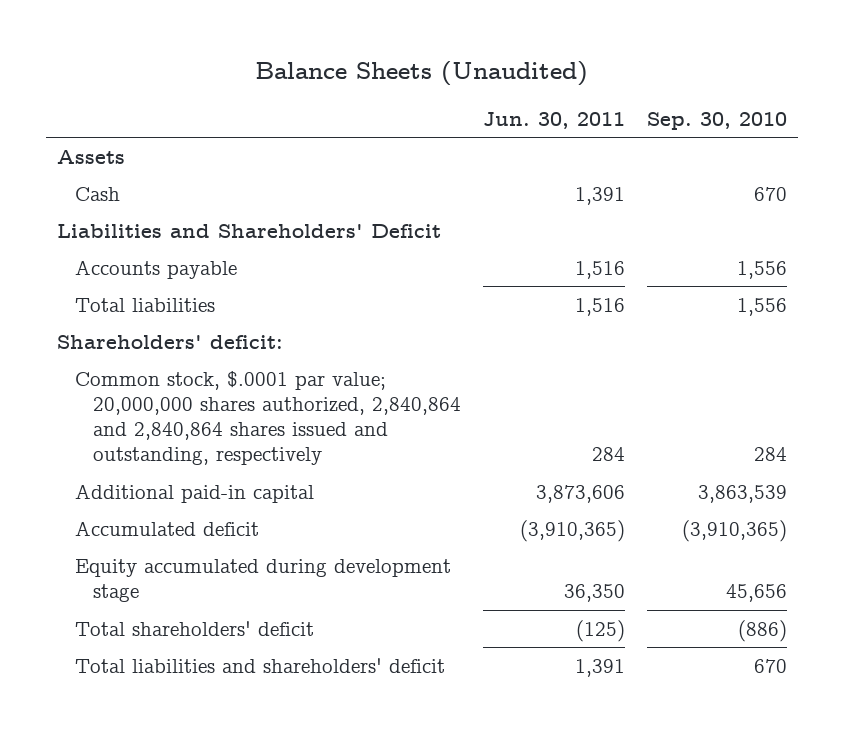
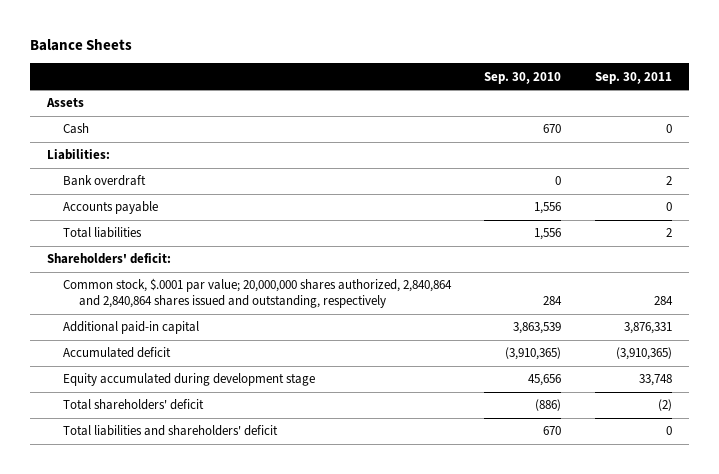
- Balance Sheets (Unaudited)
+ Balance Sheets
- | Jun. 30, 2011 | Sep. 30, 2010
+ | Sep. 30, 2010 | Sep. 30, 2011
- Liabilities and Shareholders' Deficit
+ Liabilities:
+ Bank overdraft | 0 | 2

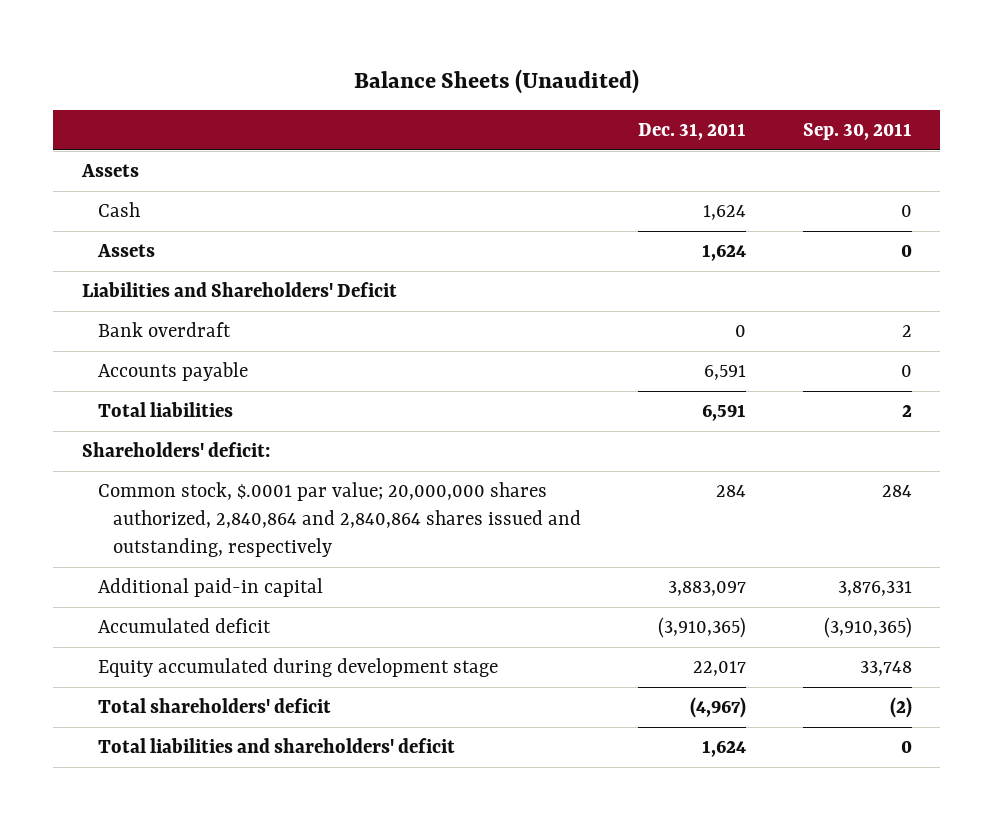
- Balance Sheets
+ Balance Sheets (Unaudited)
- | Sep. 30, 2010 | Sep. 30, 2011
+ | Dec. 31, 2011 | Sep. 30, 2011
- Liabilities:
+ Assets | 1,624 | 0
+ Liabilities and Shareholders' Deficit

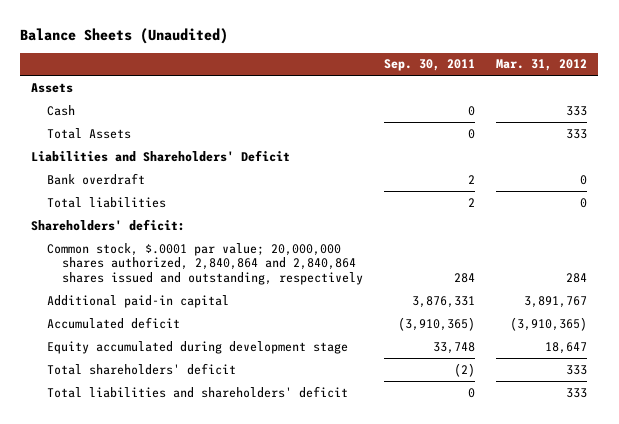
- | Dec. 31, 2011 | Sep. 30, 2011
+ | Sep. 30, 2011 | Mar. 31, 2012
- Assets | 1,624 | 0
+ Total Assets | 0 | 333
- Accounts payable | 6,591 | 0

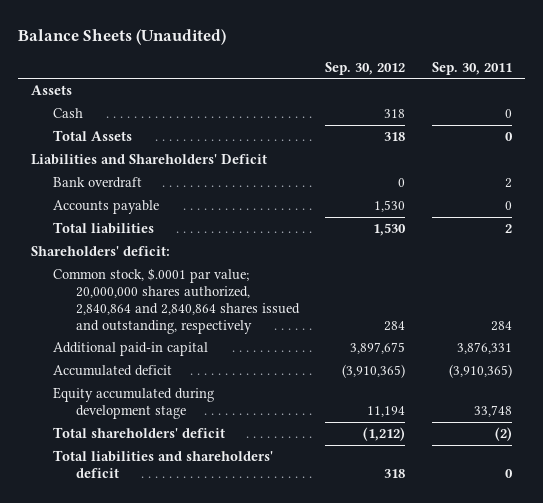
- | Sep. 30, 2011 | Mar. 31, 2012
+ | Sep. 30, 2012 | Sep. 30, 2011
+ Accounts payable | 1,530 | 0

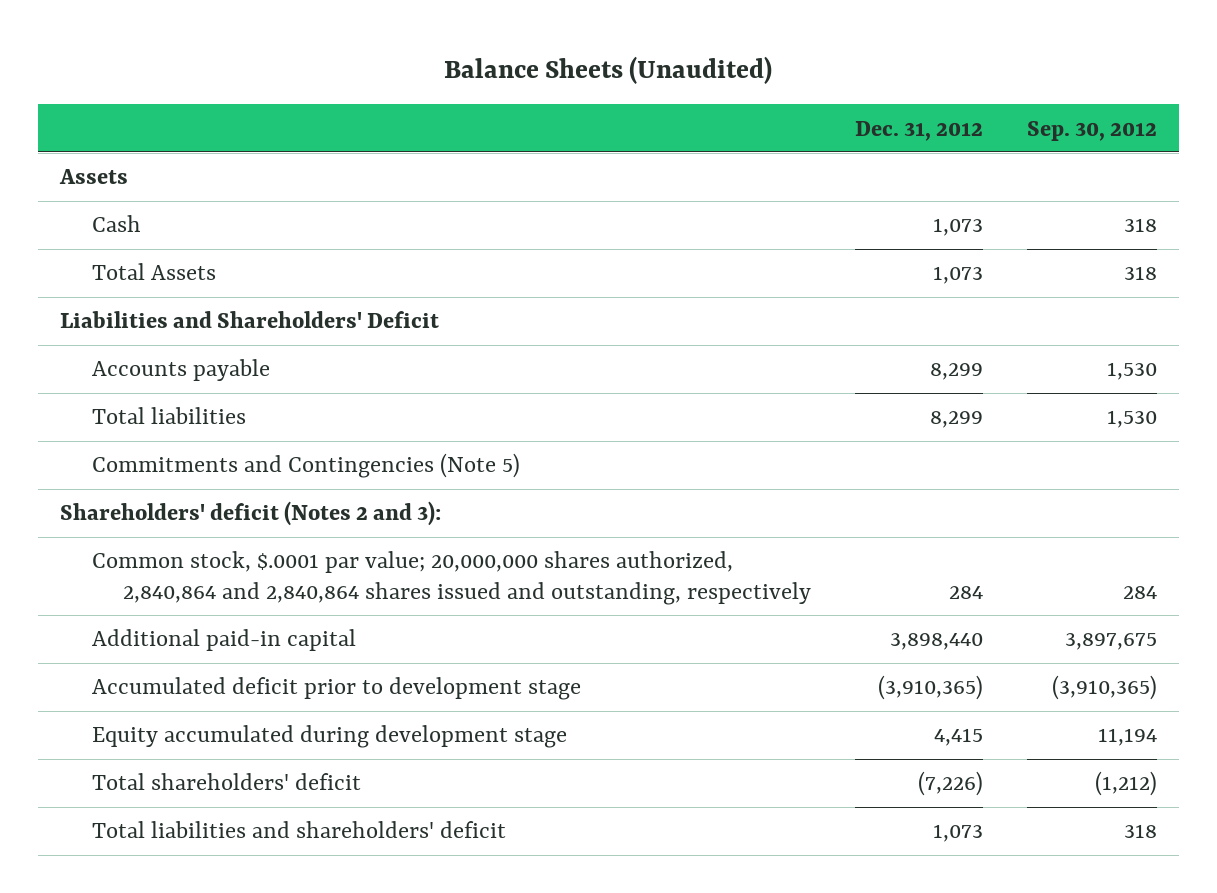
- | Sep. 30, 2012 | Sep. 30, 2011
+ | Dec. 31, 2012 | Sep. 30, 2012
- Bank overdraft | 0 | 2
- Shareholders' deficit:
+ Commitments and Contingencies (Note 5)
+ Shareholders' deficit (Notes 2 and 3):
- Accumulated deficit | (3,910,365) | (3,910,365)
+ Accumulated deficit prior to development stage | (3,910,365) | (3,910,365)

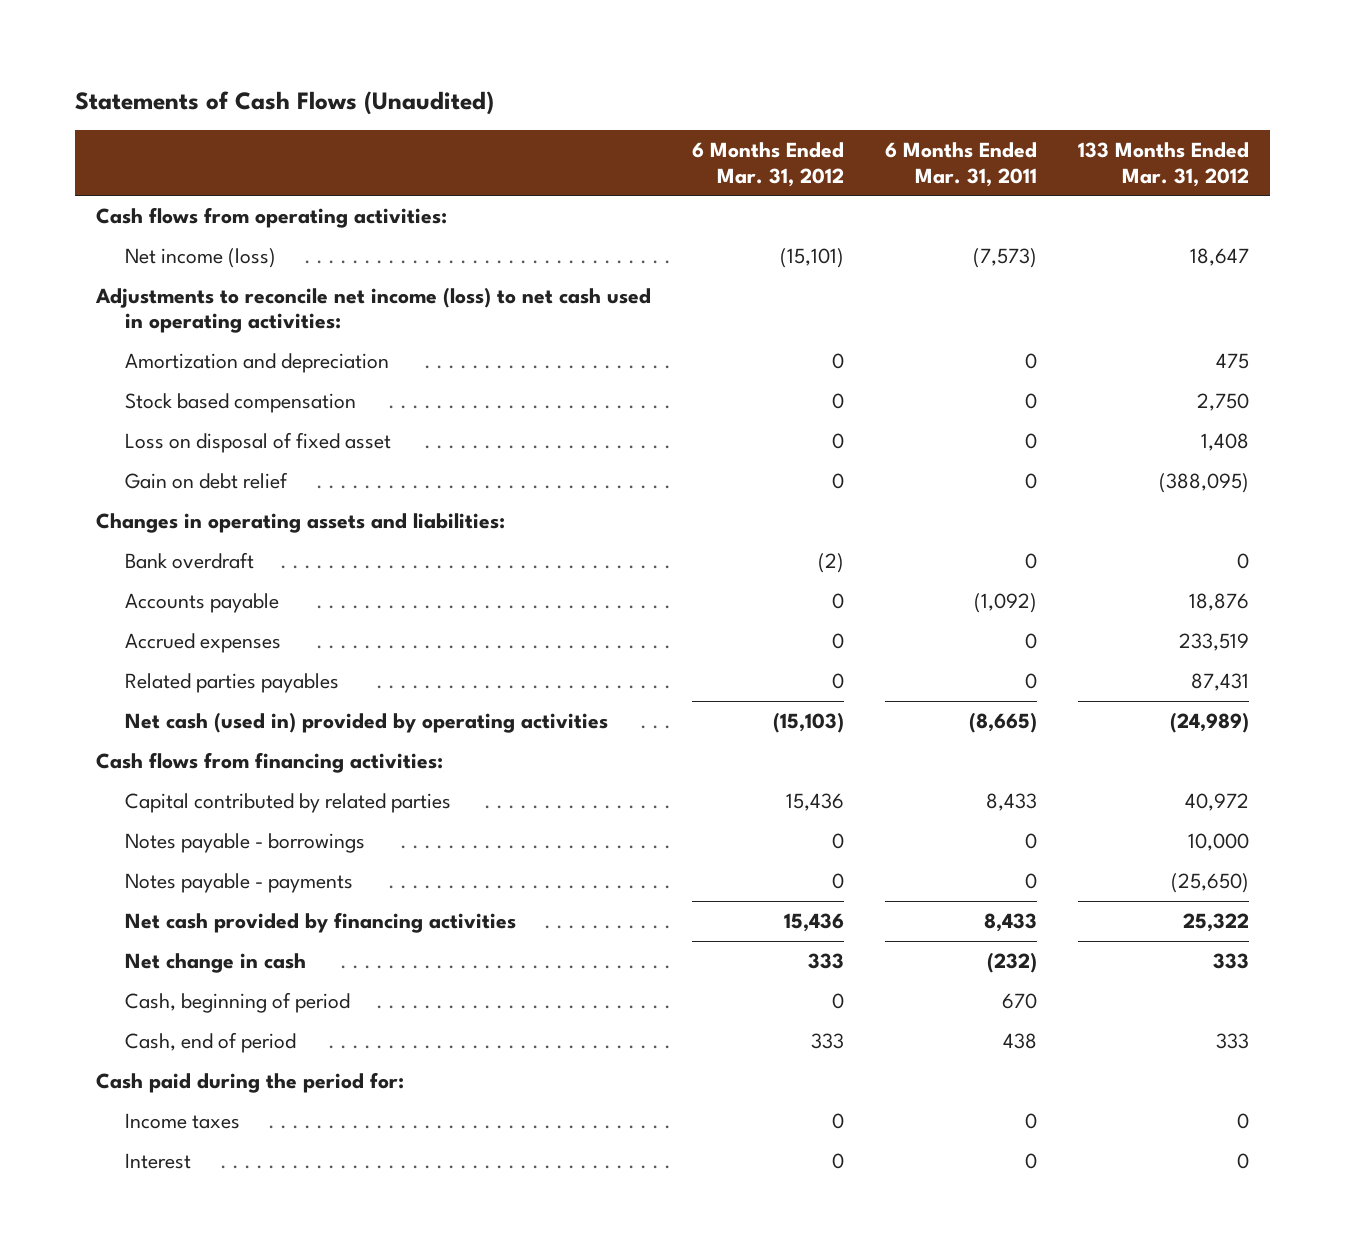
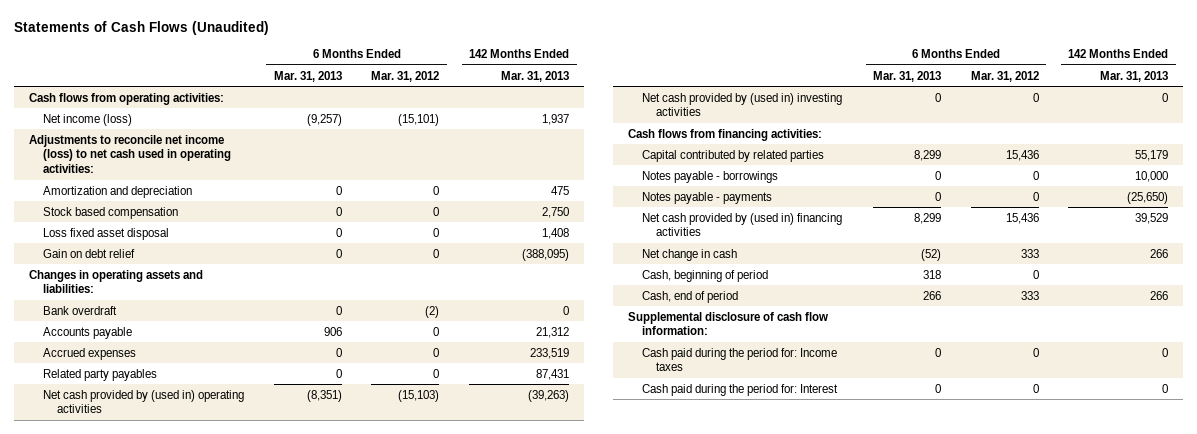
- | 6 Months Ended Mar. 31, 2012 | 6 Months Ended Mar. 31, 2011 | 133 Months Ended Mar. 31, 2012
+ | 6 Months Ended Mar. 31, 2013 | 6 Months Ended Mar. 31, 2012 | 142 Months Ended Mar. 31, 2013
- Loss on disposal of fixed asset | 0 | 0 | 1,408
+ Loss fixed asset disposal | 0 | 0 | 1,408
- Related parties payables | 0 | 0 | 87,431
- Net cash (used in) provided by operating activities | (15,103) | (8,665) | (24,989)
+ Related party payables | 0 | 0 | 87,431
+ Net cash provided by (used in) operating activities | (8,351) | (15,103) | (39,263)
+ Net cash provided by (used in) investing activities | 0 | 0 | 0
- Net cash provided by financing activities | 15,436 | 8,433 | 25,322
+ Net cash provided by (used in) financing activities | 8,299 | 15,436 | 39,529
- Cash paid during the period for:
- Income taxes | 0 | 0 | 0
- Interest | 0 | 0 | 0
+ Supplemental disclosure of cash flow information:
+ Cash paid during the period for: Income taxes | 0 | 0 | 0
+ Cash paid during the period for: Interest | 0 | 0 | 0

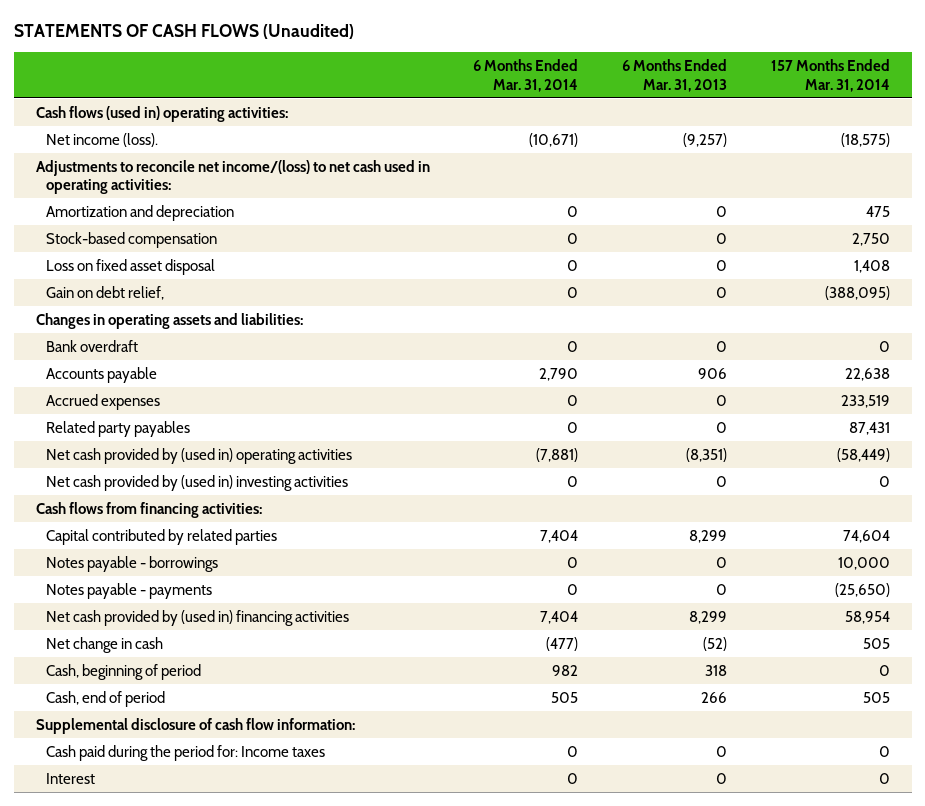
- Statements of Cash Flows (Unaudited)
+ STATEMENTS OF CASH FLOWS (Unaudited)
- | 6 Months Ended Mar. 31, 2013 | 6 Months Ended Mar. 31, 2012 | 142 Months Ended Mar. 31, 2013
+ | 6 Months Ended Mar. 31, 2014 | 6 Months Ended Mar. 31, 2013 | 157 Months Ended Mar. 31, 2014
- Cash flows from operating activities:
- Net income (loss) | (9,257) | (15,101) | 1,937
- Adjustments to reconcile net income (loss) to net cash used in operating activities:
+ Cash flows (used in) operating activities:
+ Net income (loss). | (10,671) | (9,257) | (18,575)
+ Adjustments to reconcile net income/(loss) to net cash used in operating activities:
- Stock based compensation | 0 | 0 | 2,750
- Loss fixed asset disposal | 0 | 0 | 1,408
- Gain on debt relief | 0 | 0 | (388,095)
+ Stock-based compensation | 0 | 0 | 2,750
+ Loss on fixed asset disposal | 0 | 0 | 1,408
+ Gain on debt relief, | 0 | 0 | (388,095)
- Cash paid during the period for: Interest | 0 | 0 | 0
+ Interest | 0 | 0 | 0

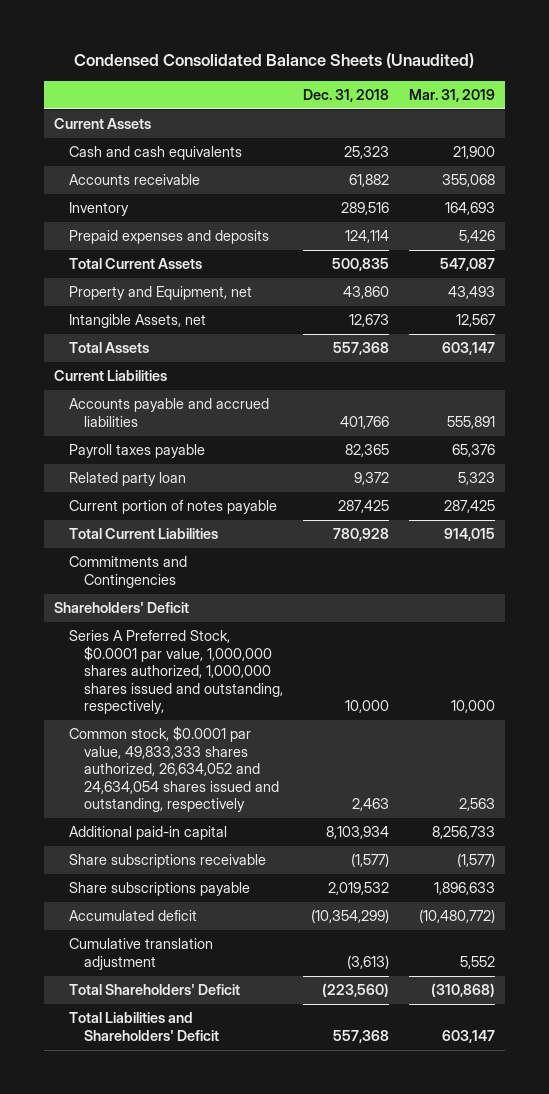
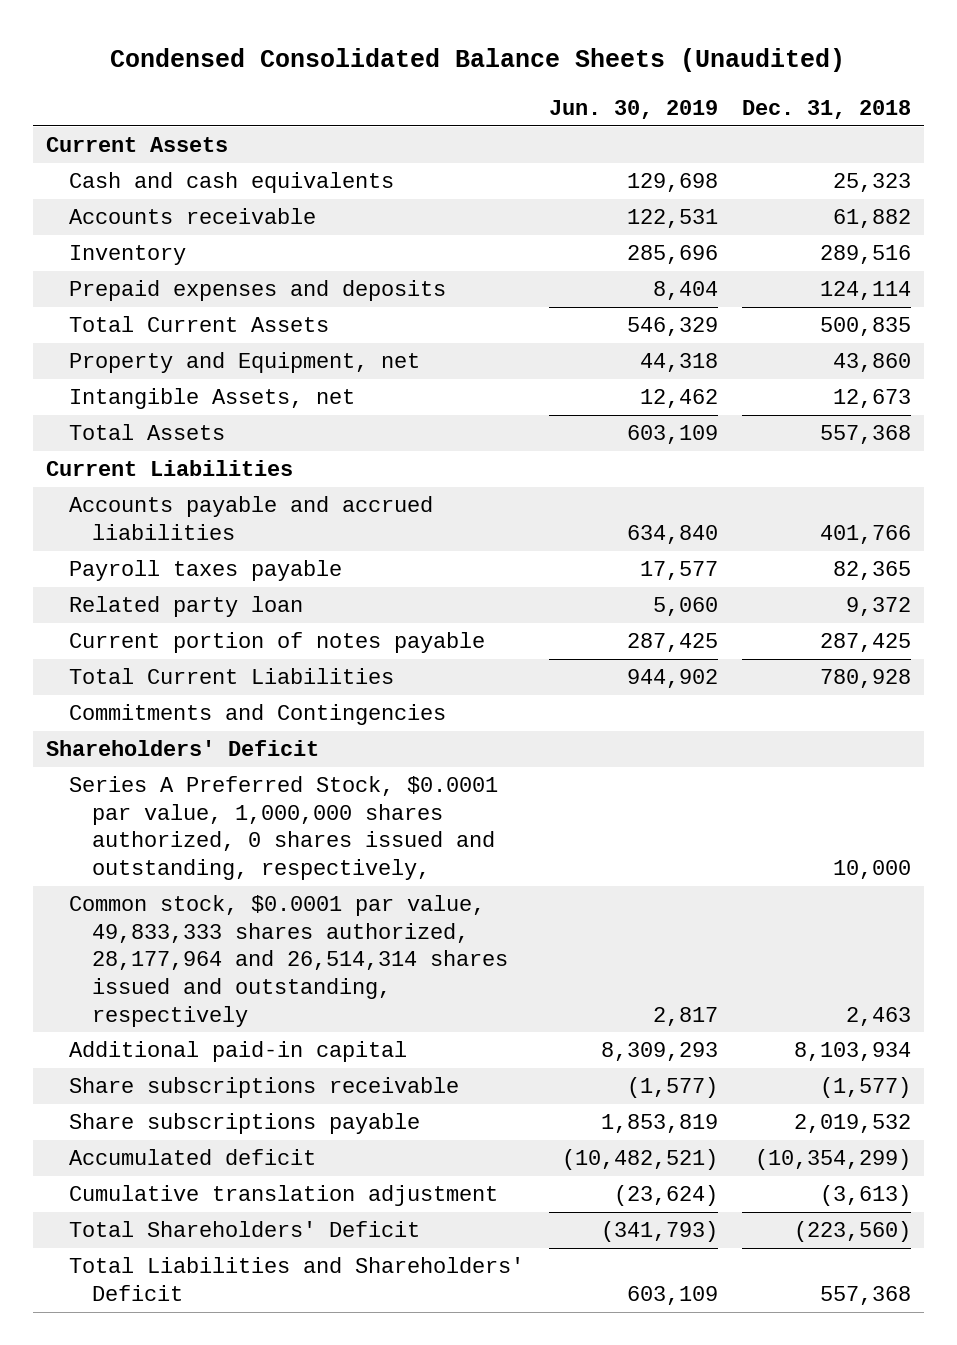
- | Dec. 31, 2018 | Mar. 31, 2019
+ | Jun. 30, 2019 | Dec. 31, 2018
- Series A Preferred Stock, $0.0001 par value, 1,000,000 shares authorized, 1,000,000 shares issued and outstanding, respectively, | 10,000 | 10,000
- Common stock, $0.0001 par value, 49,833,333 shares authorized, 26,634,052 and 24,634,054 shares issued and outstanding, respectively | 2,463 | 2,563
+ Series A Preferred Stock, $0.0001 par value, 1,000,000 shares authorized, 0 shares issued and outstanding, respectively, | | 10,000
+ Common stock, $0.0001 par value, 49,833,333 shares authorized, 28,177,964 and 26,514,314 shares issued and outstanding, respectively | 2,817 | 2,463

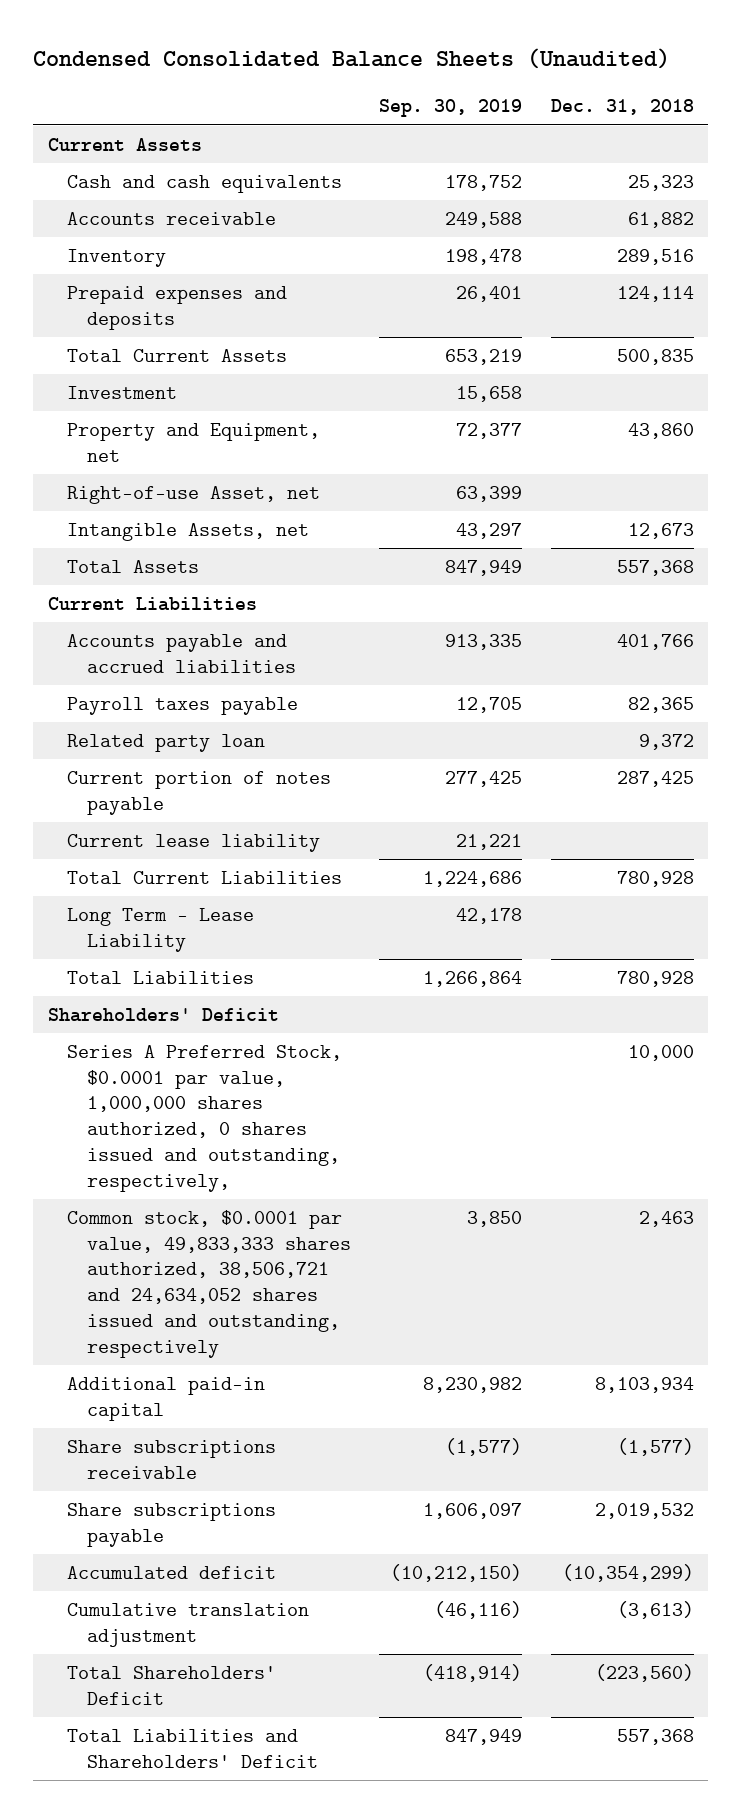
- | Jun. 30, 2019 | Dec. 31, 2018
+ | Sep. 30, 2019 | Dec. 31, 2018
+ Investment | 15,658 |
+ Right-of-use Asset, net | 63,399 |
+ Current lease liability | 21,221 |
- Commitments and Contingencies
+ Long Term - Lease Liability | 42,178 |
+ Total Liabilities | 1,266,864 | 780,928
- Common stock, $0.0001 par value, 49,833,333 shares authorized, 28,177,964 and 26,514,314 shares issued and outstanding, respectively | 2,817 | 2,463
+ Common stock, $0.0001 par value, 49,833,333 shares authorized, 38,506,721 and 24,634,052 shares issued and outstanding, respectively | 3,850 | 2,463

